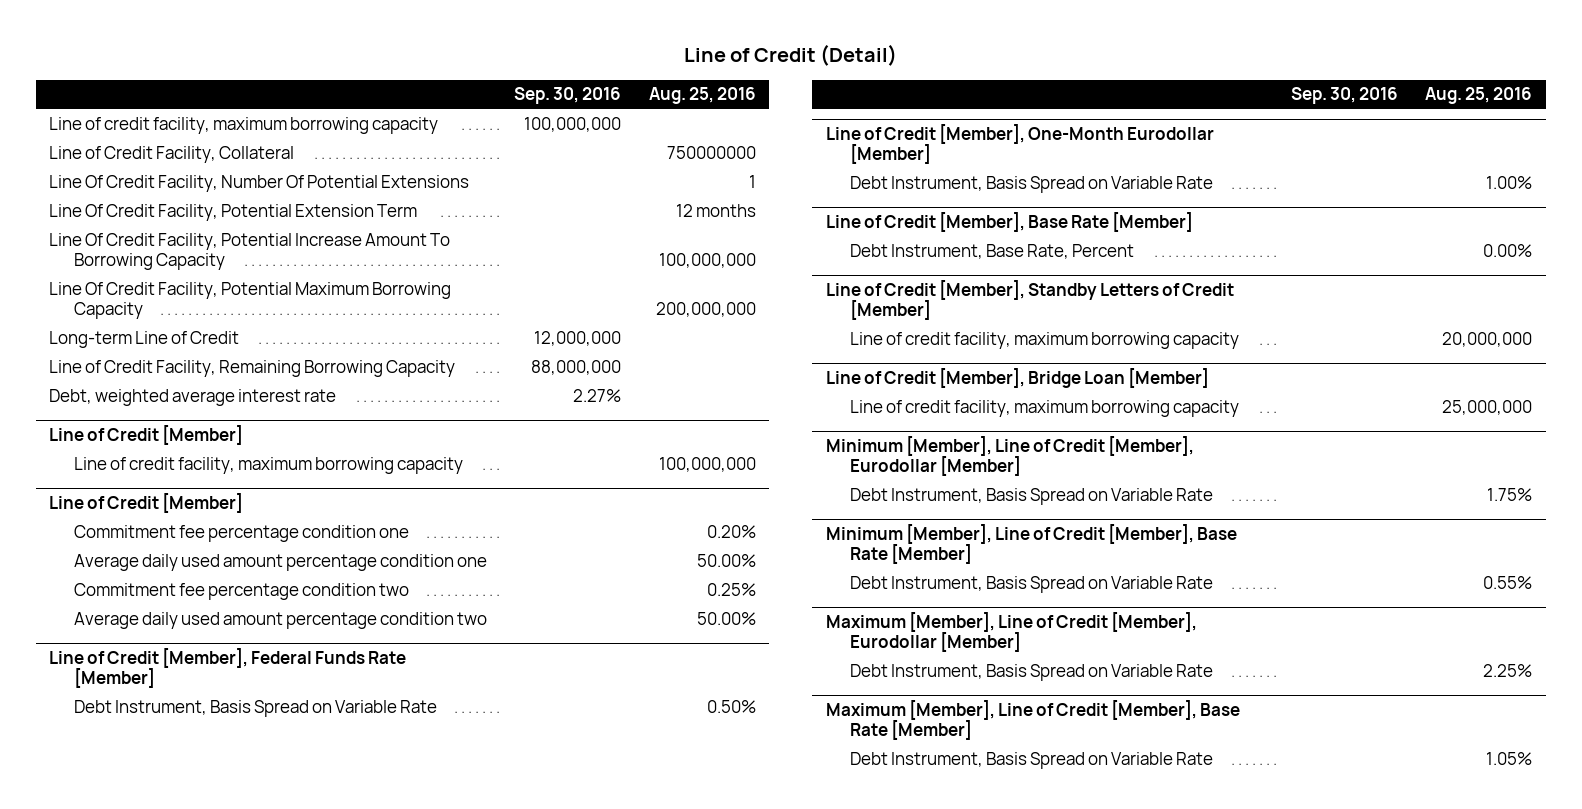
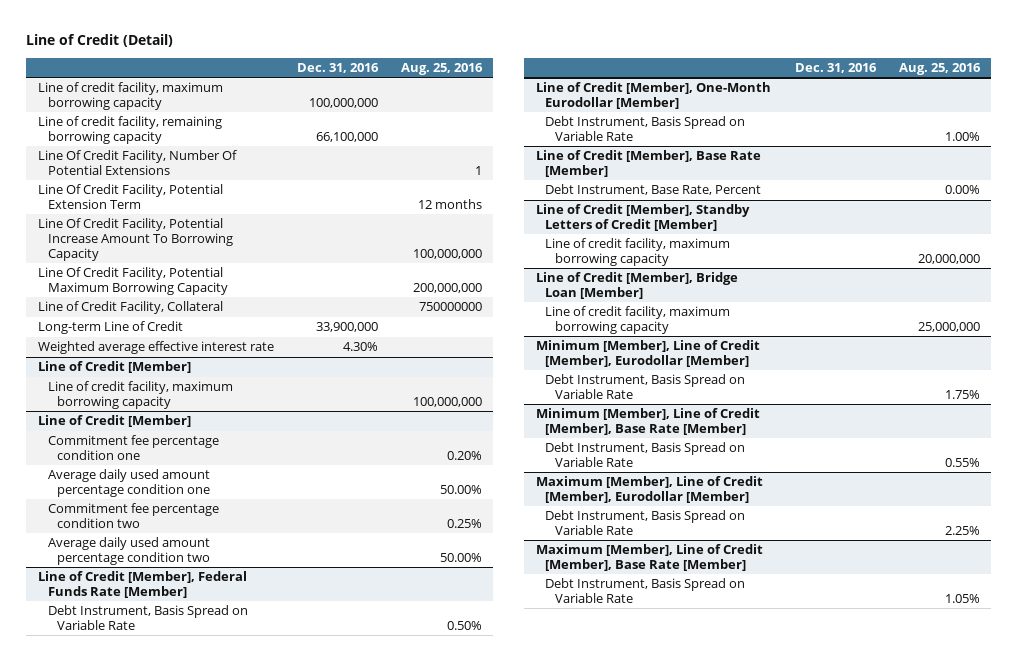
- | Sep. 30, 2016 | Aug. 25, 2016
+ | Dec. 31, 2016 | Aug. 25, 2016
+ Line of credit facility, remaining borrowing capacity | 66,100,000 |
moved down: Line of Credit Facility, Collateral | | 750000000
- Line of Credit Facility, Remaining Borrowing Capacity | 88,000,000 |
- Debt, weighted average interest rate | 2.27% |
+ Weighted average effective interest rate | 4.30% |

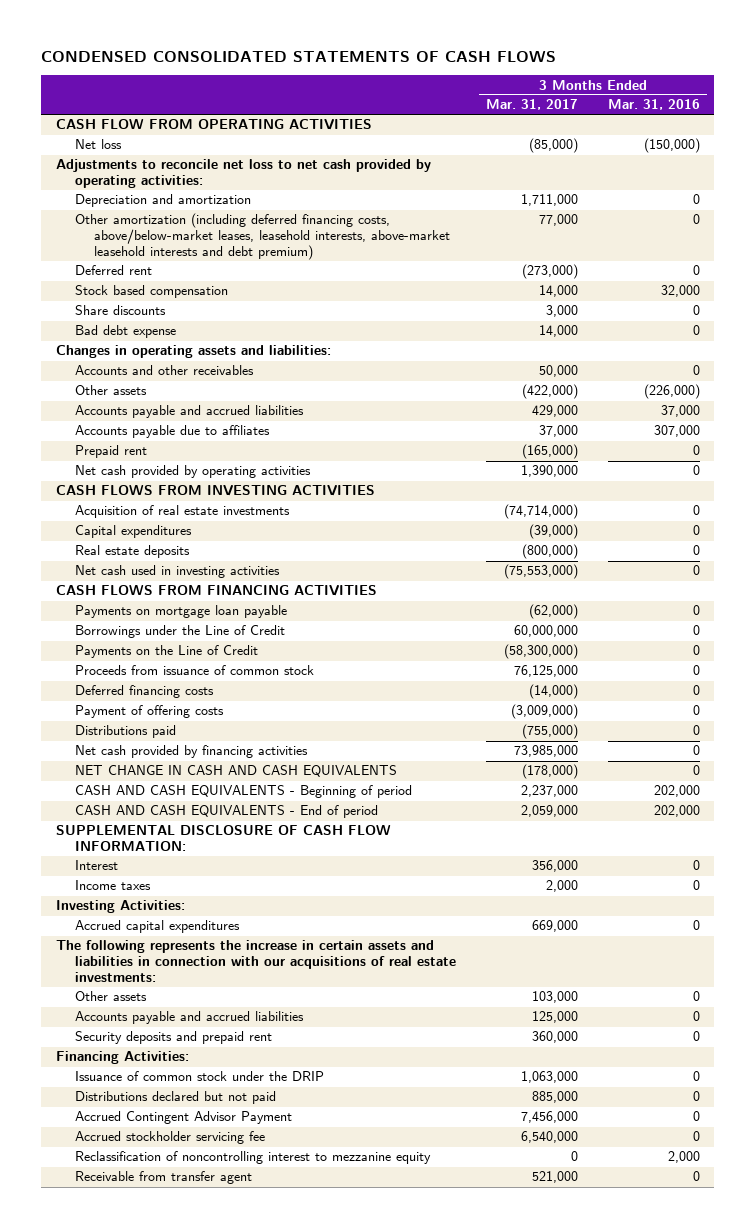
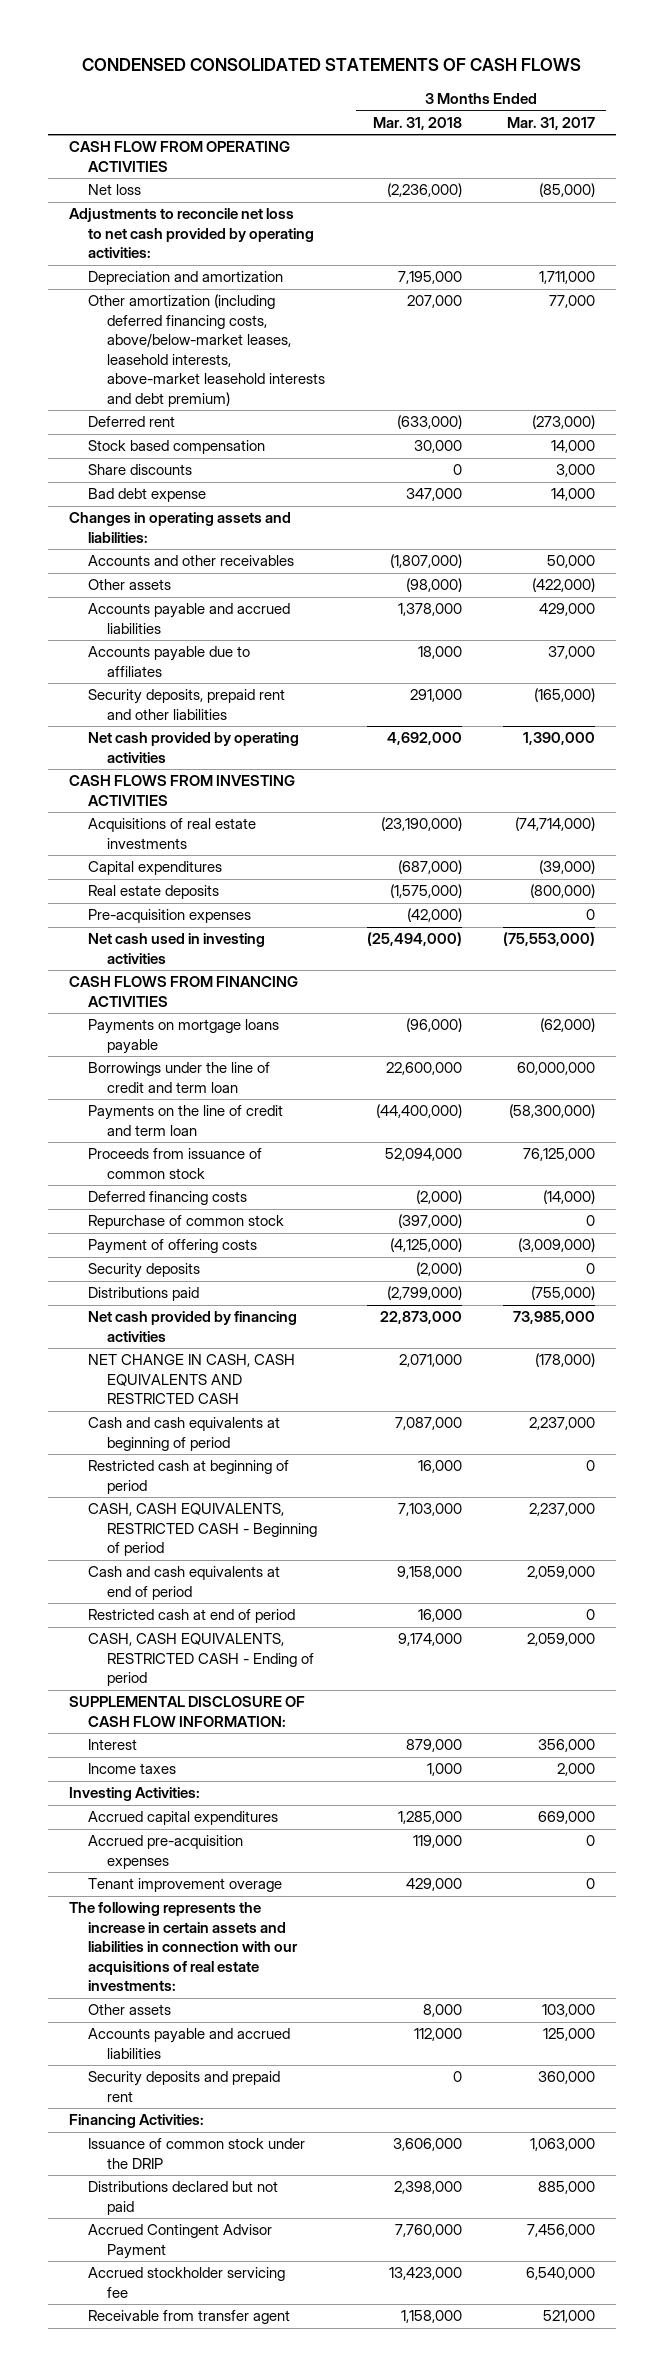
- | 3 Months Ended Mar. 31, 2017 | 3 Months Ended Mar. 31, 2016
+ | 3 Months Ended Mar. 31, 2018 | 3 Months Ended Mar. 31, 2017
- Prepaid rent | (165,000) | 0
+ Security deposits, prepaid rent and other liabilities | 291,000 | (165,000)
- Acquisition of real estate investments | (74,714,000) | 0
+ Acquisitions of real estate investments | (23,190,000) | (74,714,000)
+ Pre-acquisition expenses | (42,000) | 0
- Payments on mortgage loan payable | (62,000) | 0
- Borrowings under the Line of Credit | 60,000,000 | 0
- Payments on the Line of Credit | (58,300,000) | 0
+ Payments on mortgage loans payable | (96,000) | (62,000)
+ Borrowings under the line of credit and term loan | 22,600,000 | 60,000,000
+ Payments on the line of credit and term loan | (44,400,000) | (58,300,000)
+ Repurchase of common stock | (397,000) | 0
+ Security deposits | (2,000) | 0
- NET CHANGE IN CASH AND CASH EQUIVALENTS | (178,000) | 0
- CASH AND CASH EQUIVALENTS - Beginning of period | 2,237,000 | 202,000
- CASH AND CASH EQUIVALENTS - End of period | 2,059,000 | 202,000
+ NET CHANGE IN CASH, CASH EQUIVALENTS AND RESTRICTED CASH | 2,071,000 | (178,000)
+ Cash and cash equivalents at beginning of period | 7,087,000 | 2,237,000
+ Restricted cash at beginning of period | 16,000 | 0
+ CASH, CASH EQUIVALENTS, RESTRICTED CASH - Beginning of period | 7,103,000 | 2,237,000
+ Cash and cash equivalents at end of period | 9,158,000 | 2,059,000
+ Restricted cash at end of period | 16,000 | 0
+ CASH, CASH EQUIVALENTS, RESTRICTED CASH - Ending of period | 9,174,000 | 2,059,000
+ Accrued pre-acquisition expenses | 119,000 | 0
+ Tenant improvement overage | 429,000 | 0
- Reclassification of noncontrolling interest to mezzanine equity | 0 | 2,000

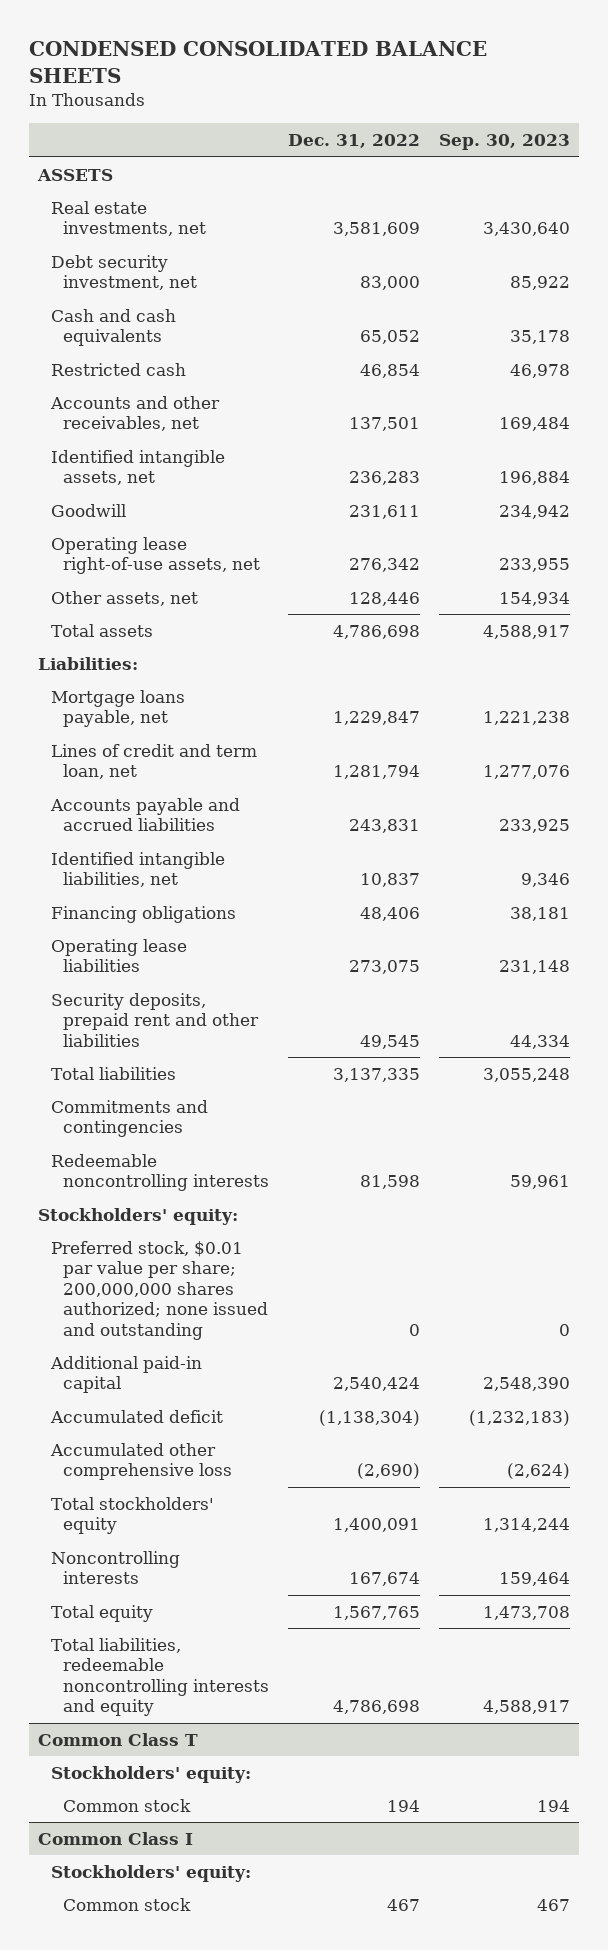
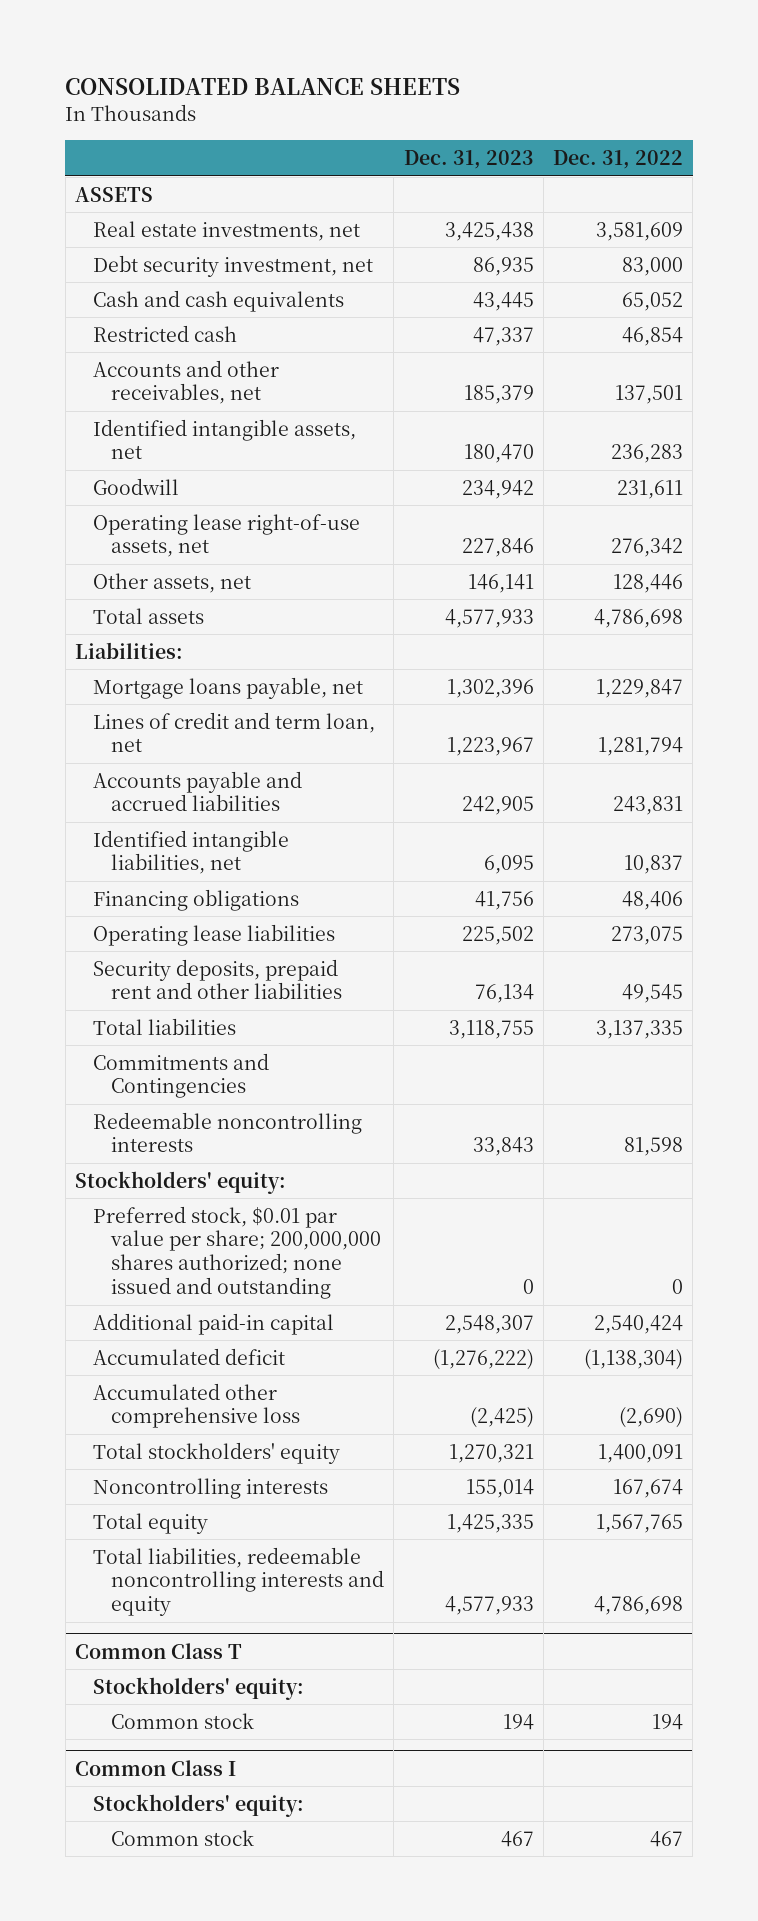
- CONDENSED CONSOLIDATED BALANCE SHEETS
+ CONSOLIDATED BALANCE SHEETS
- | Dec. 31, 2022 | Sep. 30, 2023
+ | Dec. 31, 2023 | Dec. 31, 2022
- Commitments and contingencies
+ Commitments and Contingencies

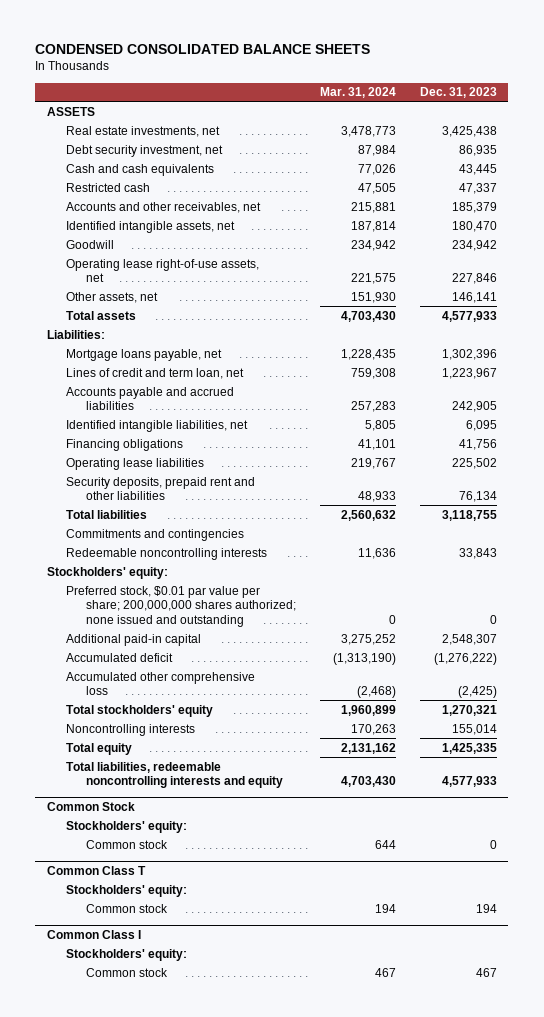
- CONSOLIDATED BALANCE SHEETS
+ CONDENSED CONSOLIDATED BALANCE SHEETS
- | Dec. 31, 2023 | Dec. 31, 2022
+ | Mar. 31, 2024 | Dec. 31, 2023
- Commitments and Contingencies
+ Commitments and contingencies
+ Common Stock
+ Stockholders' equity:
+ Common stock | 644 | 0

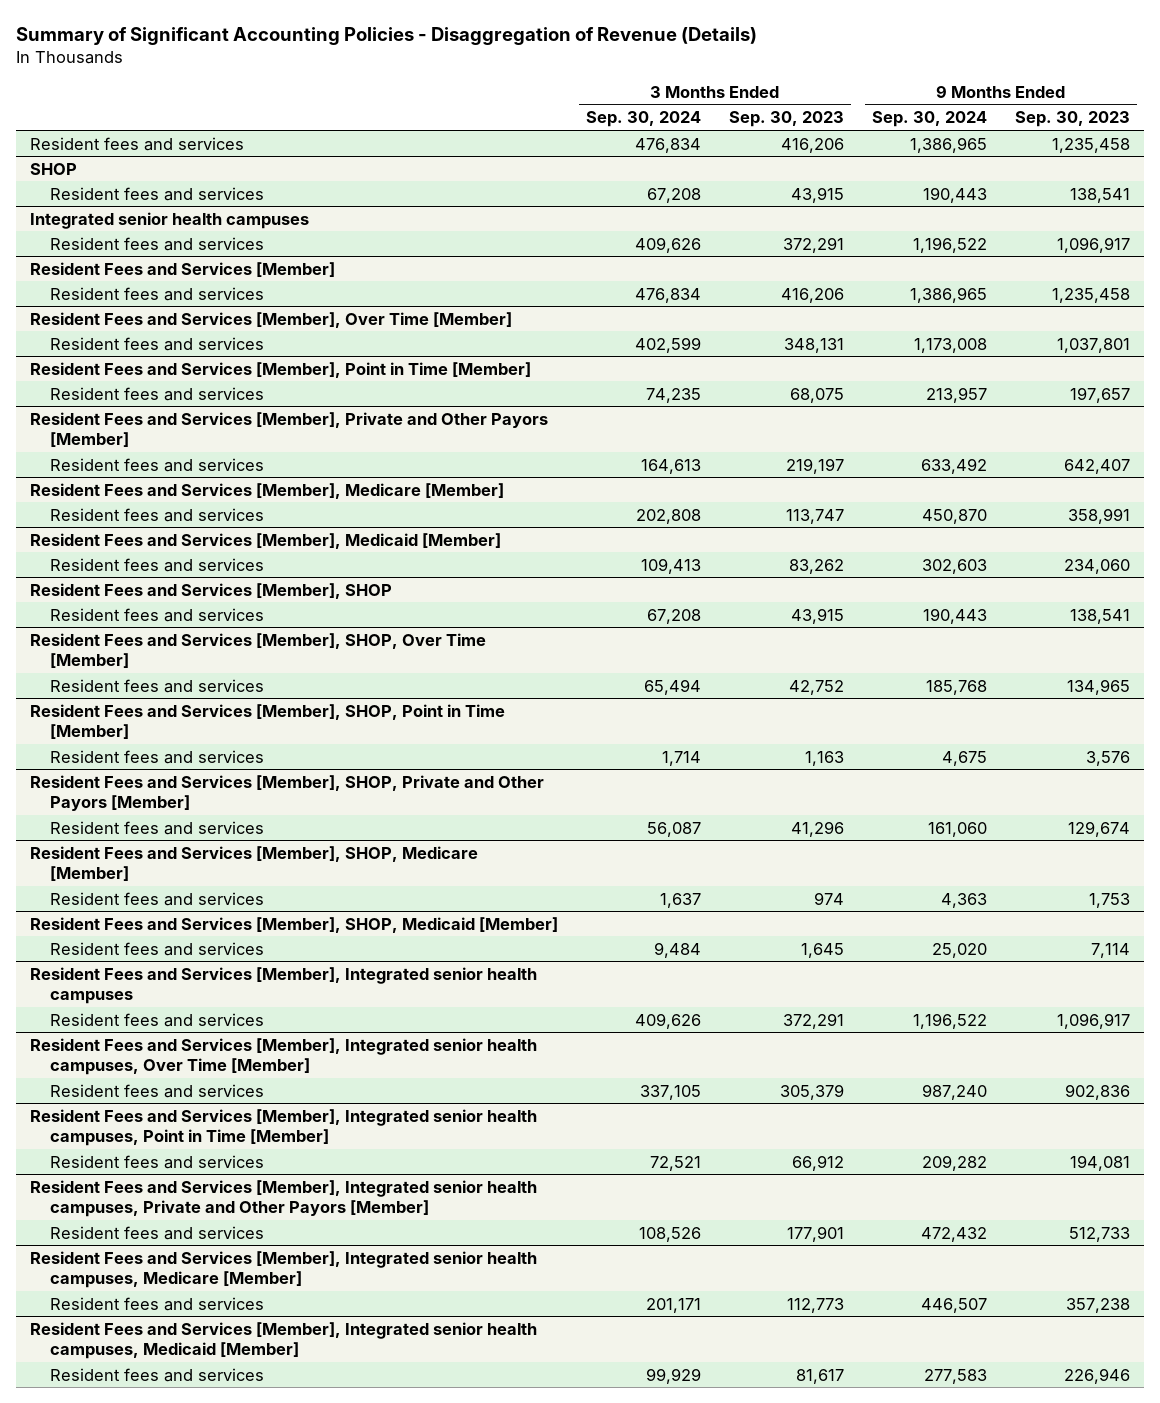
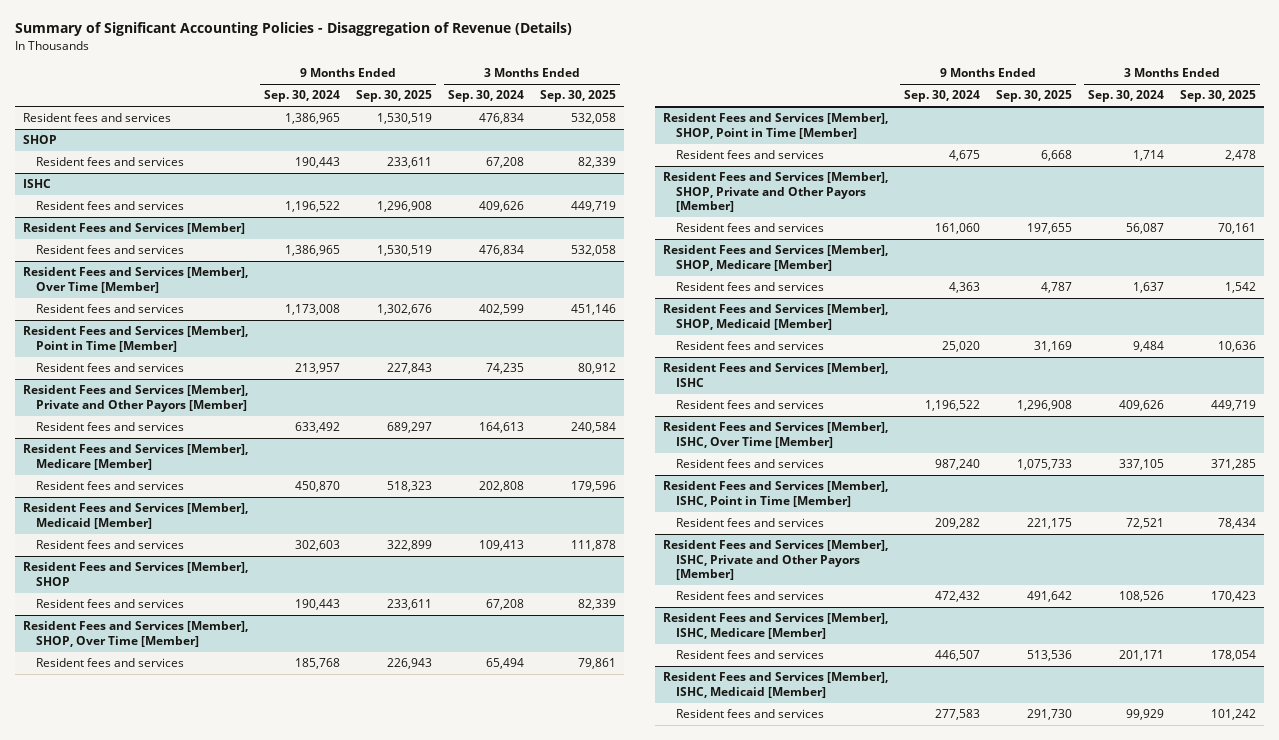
- | 3 Months Ended Sep. 30, 2024 | 3 Months Ended Sep. 30, 2023 | 9 Months Ended Sep. 30, 2024 | 9 Months Ended Sep. 30, 2023
+ | 9 Months Ended Sep. 30, 2024 | 9 Months Ended Sep. 30, 2025 | 3 Months Ended Sep. 30, 2024 | 3 Months Ended Sep. 30, 2025
- Integrated senior health campuses
+ ISHC
- Resident Fees and Services [Member], Integrated senior health campuses
+ Resident Fees and Services [Member], ISHC
- Resident Fees and Services [Member], Integrated senior health campuses, Over Time [Member]
+ Resident Fees and Services [Member], ISHC, Over Time [Member]
- Resident Fees and Services [Member], Integrated senior health campuses, Point in Time [Member]
+ Resident Fees and Services [Member], ISHC, Point in Time [Member]
- Resident Fees and Services [Member], Integrated senior health campuses, Private and Other Payors [Member]
+ Resident Fees and Services [Member], ISHC, Private and Other Payors [Member]
- Resident Fees and Services [Member], Integrated senior health campuses, Medicare [Member]
+ Resident Fees and Services [Member], ISHC, Medicare [Member]
- Resident Fees and Services [Member], Integrated senior health campuses, Medicaid [Member]
+ Resident Fees and Services [Member], ISHC, Medicaid [Member]

